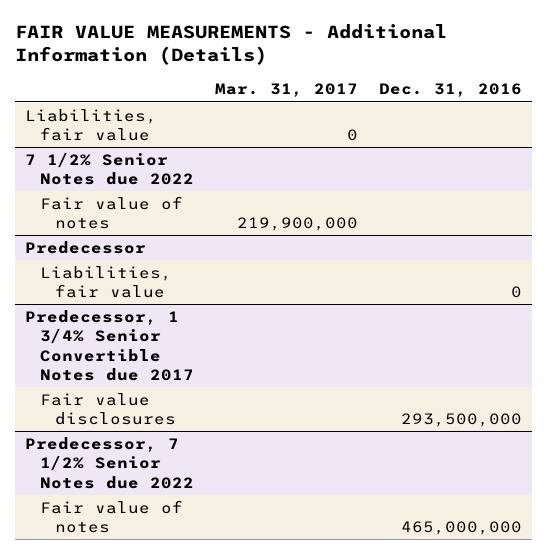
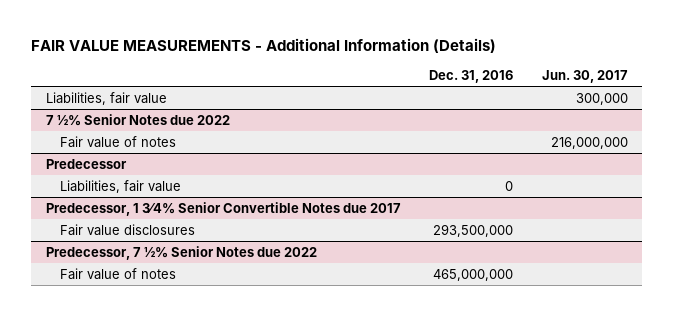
- | Mar. 31, 2017 | Dec. 31, 2016
+ | Dec. 31, 2016 | Jun. 30, 2017
- 7 1⁄2% Senior Notes due 2022
+ 7 ½% Senior Notes due 2022
- Predecessor, 7 1⁄2% Senior Notes due 2022
+ Predecessor, 7 ½% Senior Notes due 2022

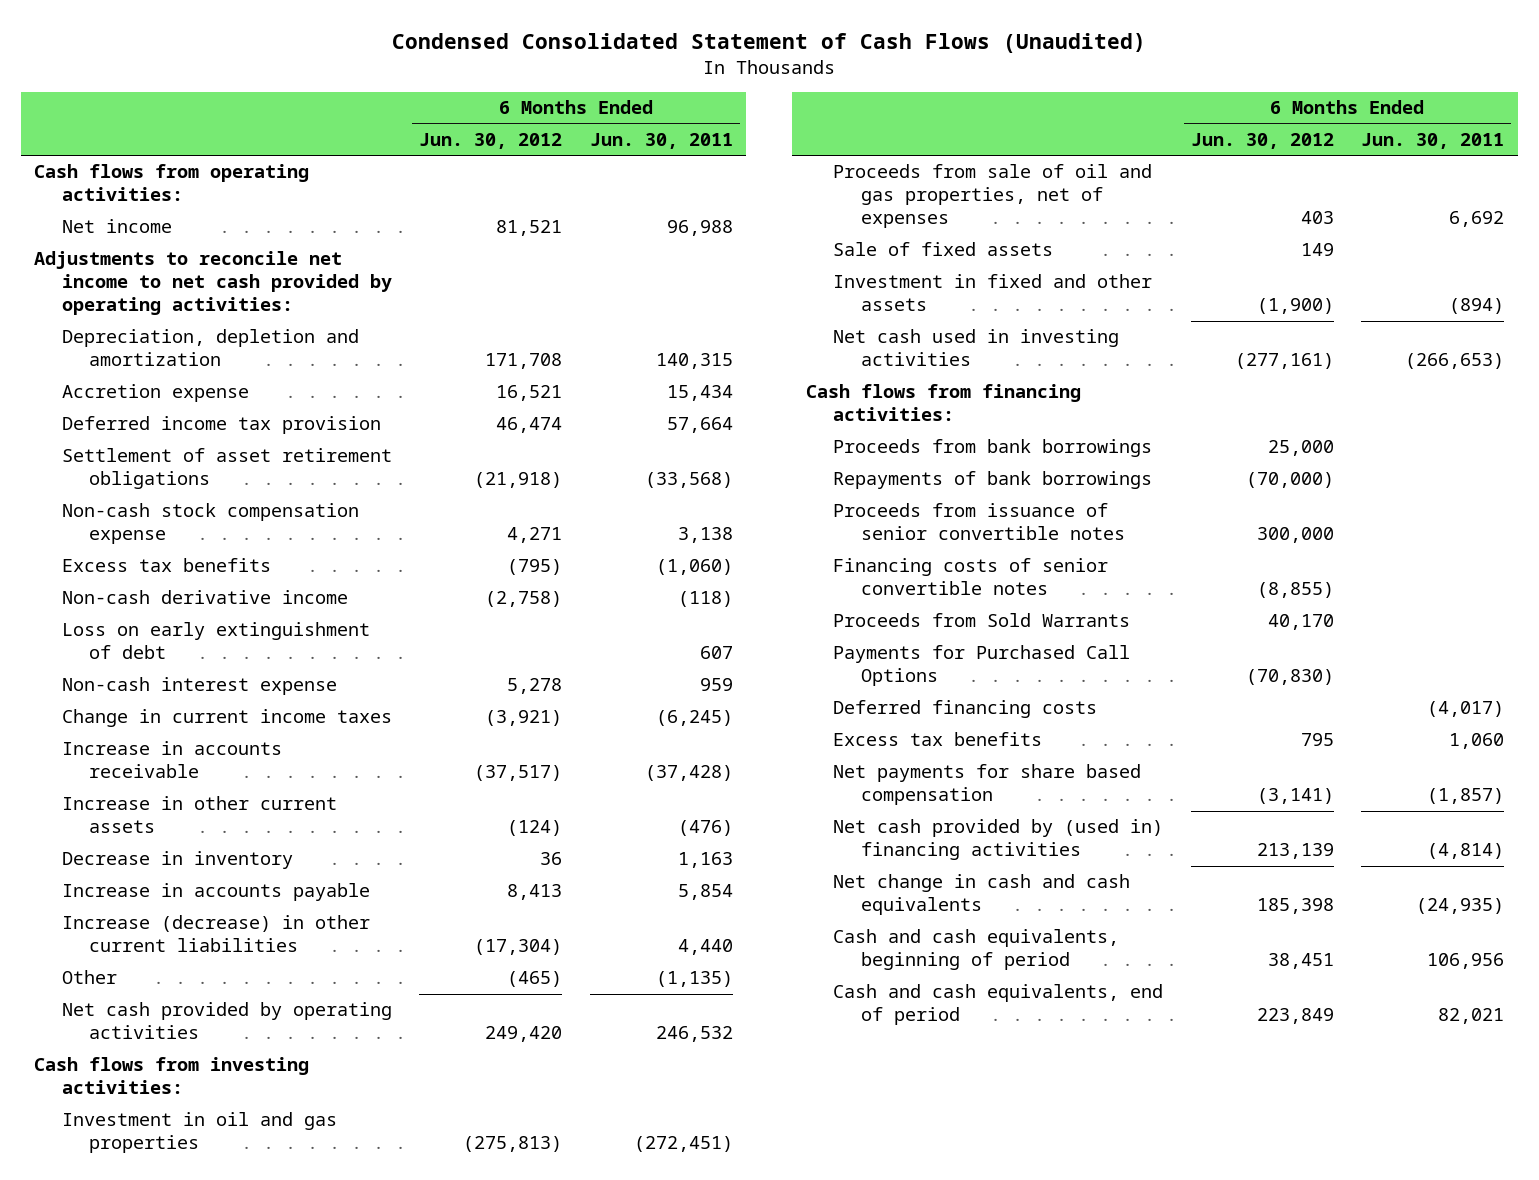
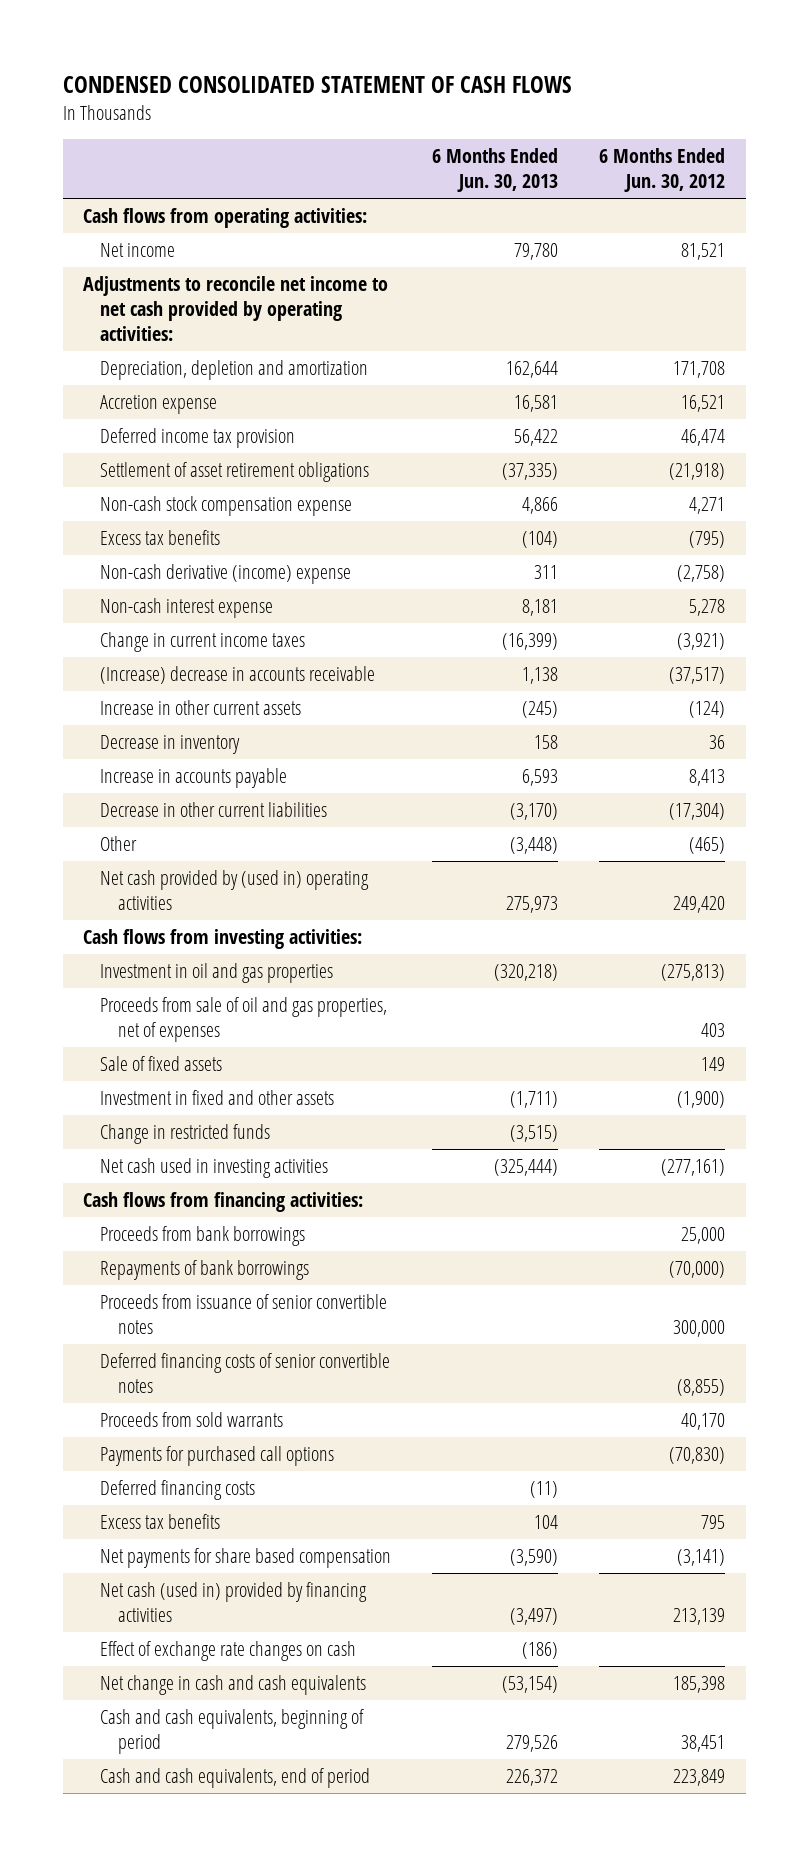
- Condensed Consolidated Statement of Cash Flows (Unaudited)
+ CONDENSED CONSOLIDATED STATEMENT OF CASH FLOWS
- | 6 Months Ended Jun. 30, 2012 | 6 Months Ended Jun. 30, 2011
+ | 6 Months Ended Jun. 30, 2013 | 6 Months Ended Jun. 30, 2012
- Non-cash derivative income | (2,758) | (118)
- Loss on early extinguishment of debt | | 607
+ Non-cash derivative (income) expense | 311 | (2,758)
- Increase in accounts receivable | (37,517) | (37,428)
+ (Increase) decrease in accounts receivable | 1,138 | (37,517)
- Increase (decrease) in other current liabilities | (17,304) | 4,440
+ Decrease in other current liabilities | (3,170) | (17,304)
- Net cash provided by operating activities | 249,420 | 246,532
+ Net cash provided by (used in) operating activities | 275,973 | 249,420
+ Change in restricted funds | (3,515) |
- Financing costs of senior convertible notes | (8,855) |
- Proceeds from Sold Warrants | 40,170 |
- Payments for Purchased Call Options | (70,830) |
+ Deferred financing costs of senior convertible notes | | (8,855)
+ Proceeds from sold warrants | | 40,170
+ Payments for purchased call options | | (70,830)
- Net cash provided by (used in) financing activities | 213,139 | (4,814)
+ Net cash (used in) provided by financing activities | (3,497) | 213,139
+ Effect of exchange rate changes on cash | (186) |

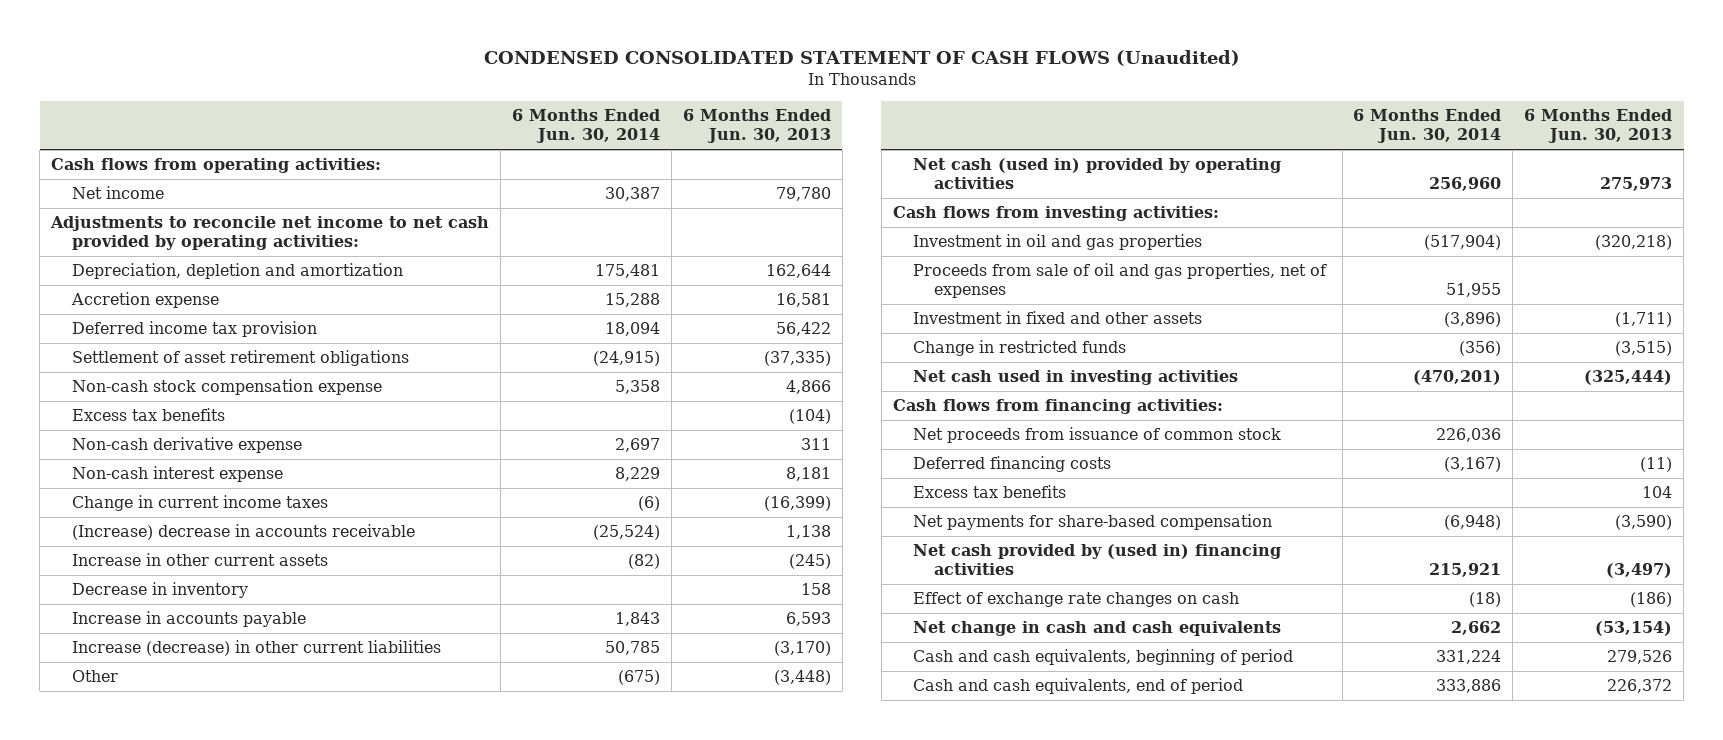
- CONDENSED CONSOLIDATED STATEMENT OF CASH FLOWS
+ CONDENSED CONSOLIDATED STATEMENT OF CASH FLOWS (Unaudited)
- | 6 Months Ended Jun. 30, 2013 | 6 Months Ended Jun. 30, 2012
+ | 6 Months Ended Jun. 30, 2014 | 6 Months Ended Jun. 30, 2013
- Non-cash derivative (income) expense | 311 | (2,758)
+ Non-cash derivative expense | 2,697 | 311
- Decrease in other current liabilities | (3,170) | (17,304)
+ Increase (decrease) in other current liabilities | 50,785 | (3,170)
- Net cash provided by (used in) operating activities | 275,973 | 249,420
+ Net cash (used in) provided by operating activities | 256,960 | 275,973
- Sale of fixed assets | | 149
- Proceeds from bank borrowings | | 25,000
- Repayments of bank borrowings | | (70,000)
- Proceeds from issuance of senior convertible notes | | 300,000
- Deferred financing costs of senior convertible notes | | (8,855)
- Proceeds from sold warrants | | 40,170
- Payments for purchased call options | | (70,830)
+ Net proceeds from issuance of common stock | 226,036 |
- Net payments for share based compensation | (3,590) | (3,141)
- Net cash (used in) provided by financing activities | (3,497) | 213,139
+ Net payments for share-based compensation | (6,948) | (3,590)
+ Net cash provided by (used in) financing activities | 215,921 | (3,497)

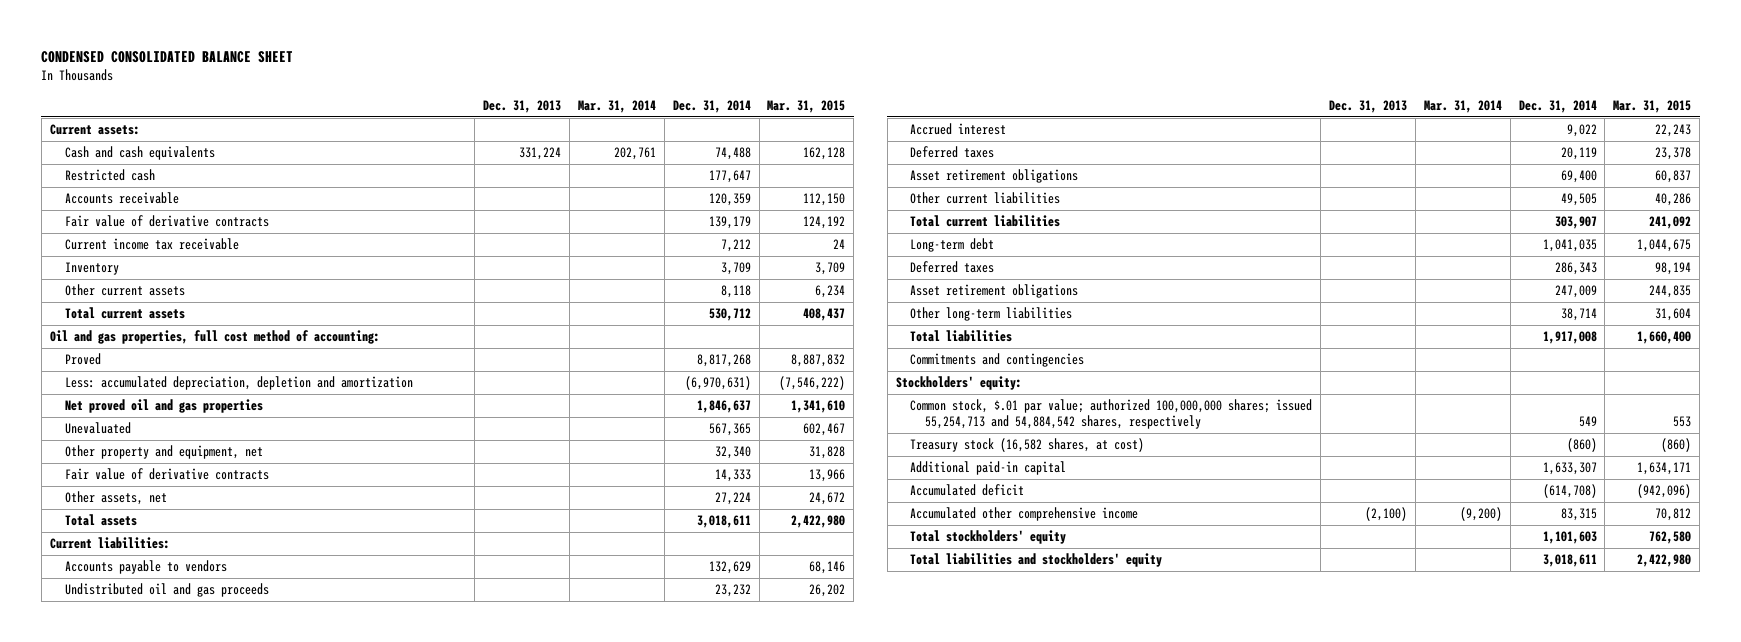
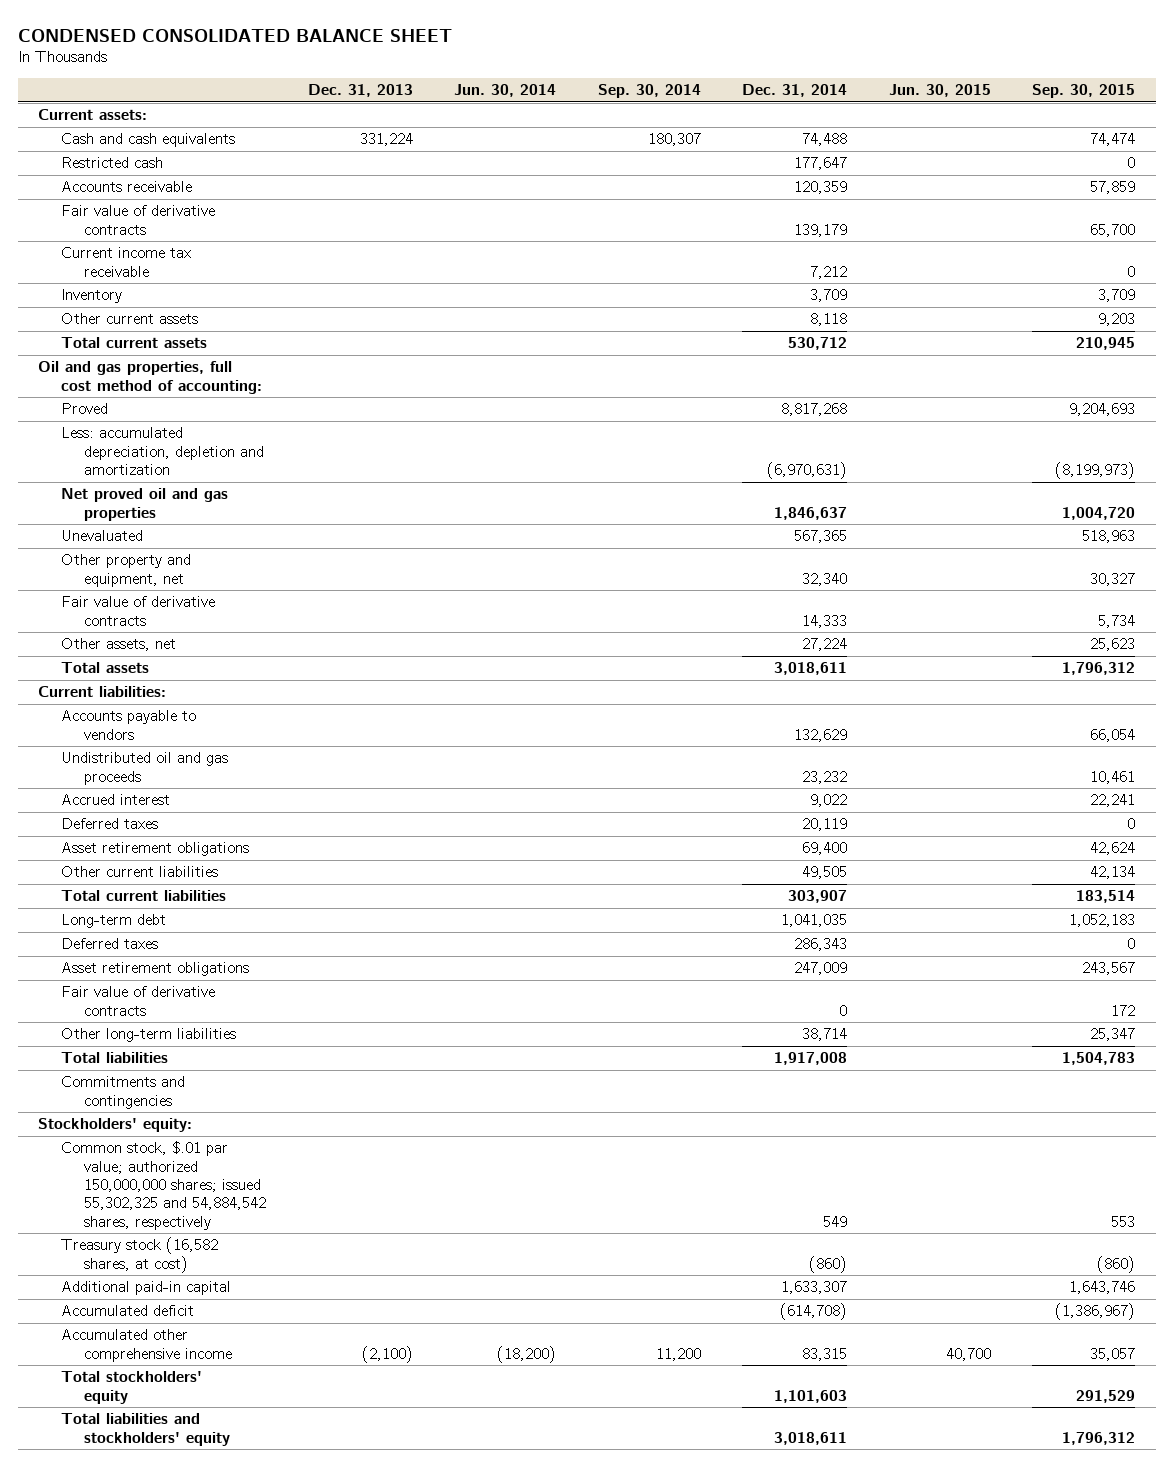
- | Dec. 31, 2013 | Mar. 31, 2014 | Dec. 31, 2014 | Mar. 31, 2015
+ | Dec. 31, 2013 | Jun. 30, 2014 | Sep. 30, 2014 | Dec. 31, 2014 | Jun. 30, 2015 | Sep. 30, 2015
+ Fair value of derivative contracts | | | | 0 | | 172
- Common stock, $.01 par value; authorized 100,000,000 shares; issued 55,254,713 and 54,884,542 shares, respectively | | | 549 | 553
+ Common stock, $.01 par value; authorized 150,000,000 shares; issued 55,302,325 and 54,884,542 shares, respectively | | | | 549 | | 553

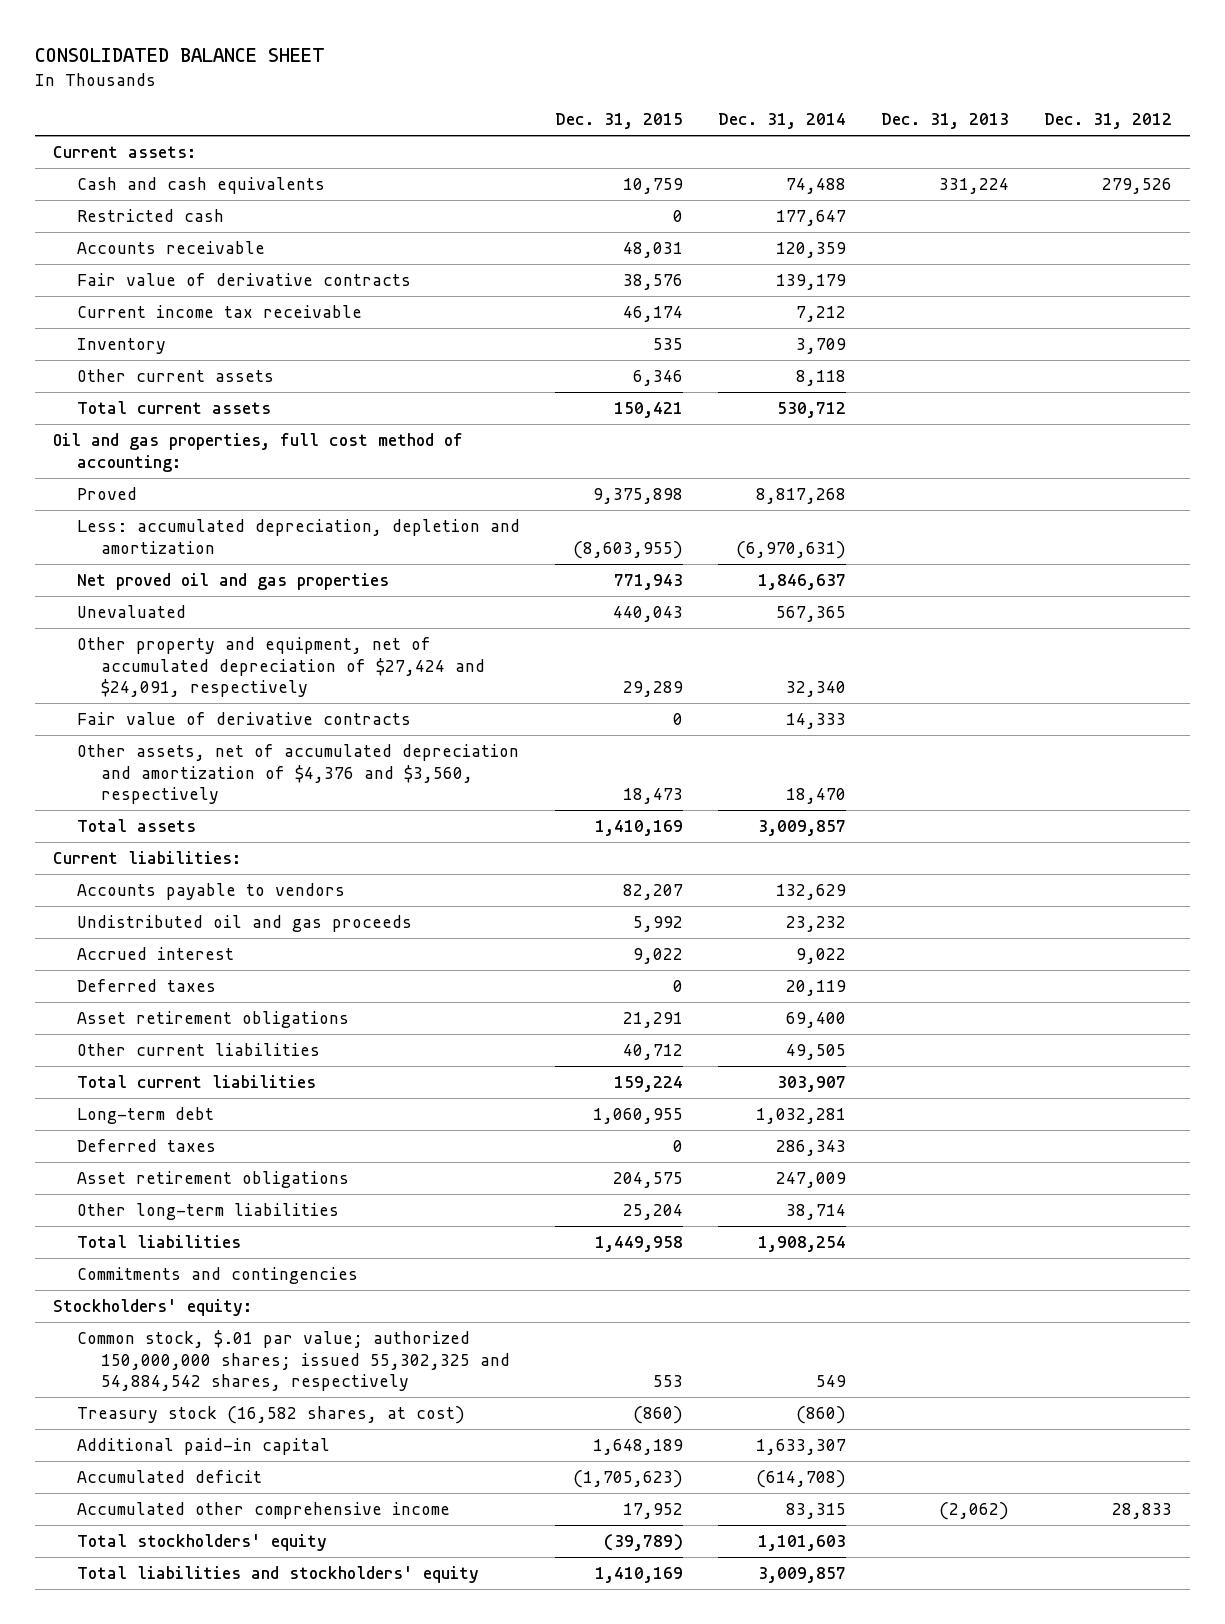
- CONDENSED CONSOLIDATED BALANCE SHEET
+ CONSOLIDATED BALANCE SHEET
- | Dec. 31, 2013 | Jun. 30, 2014 | Sep. 30, 2014 | Dec. 31, 2014 | Jun. 30, 2015 | Sep. 30, 2015
+ | Dec. 31, 2015 | Dec. 31, 2014 | Dec. 31, 2013 | Dec. 31, 2012
- Other property and equipment, net | | | | 32,340 | | 30,327
+ Other property and equipment, net of accumulated depreciation of $27,424 and $24,091, respectively | 29,289 | 32,340 | |
- Other assets, net | | | | 27,224 | | 25,623
- Total assets | | | | 3,018,611 | | 1,796,312
+ Other assets, net of accumulated depreciation and amortization of $4,376 and $3,560, respectively | 18,473 | 18,470 | |
+ Total assets | 1,410,169 | 3,009,857 | |
- Long-term debt | | | | 1,041,035 | | 1,052,183
+ Long-term debt | 1,060,955 | 1,032,281 | |
- Fair value of derivative contracts | | | | 0 | | 172
- Total liabilities | | | | 1,917,008 | | 1,504,783
+ Total liabilities | 1,449,958 | 1,908,254 | |
- Accumulated other comprehensive income | (2,100) | (18,200) | 11,200 | 83,315 | 40,700 | 35,057
+ Accumulated other comprehensive income | 17,952 | 83,315 | (2,062) | 28,833
- Total liabilities and stockholders' equity | | | | 3,018,611 | | 1,796,312
+ Total liabilities and stockholders' equity | 1,410,169 | 3,009,857 | |

